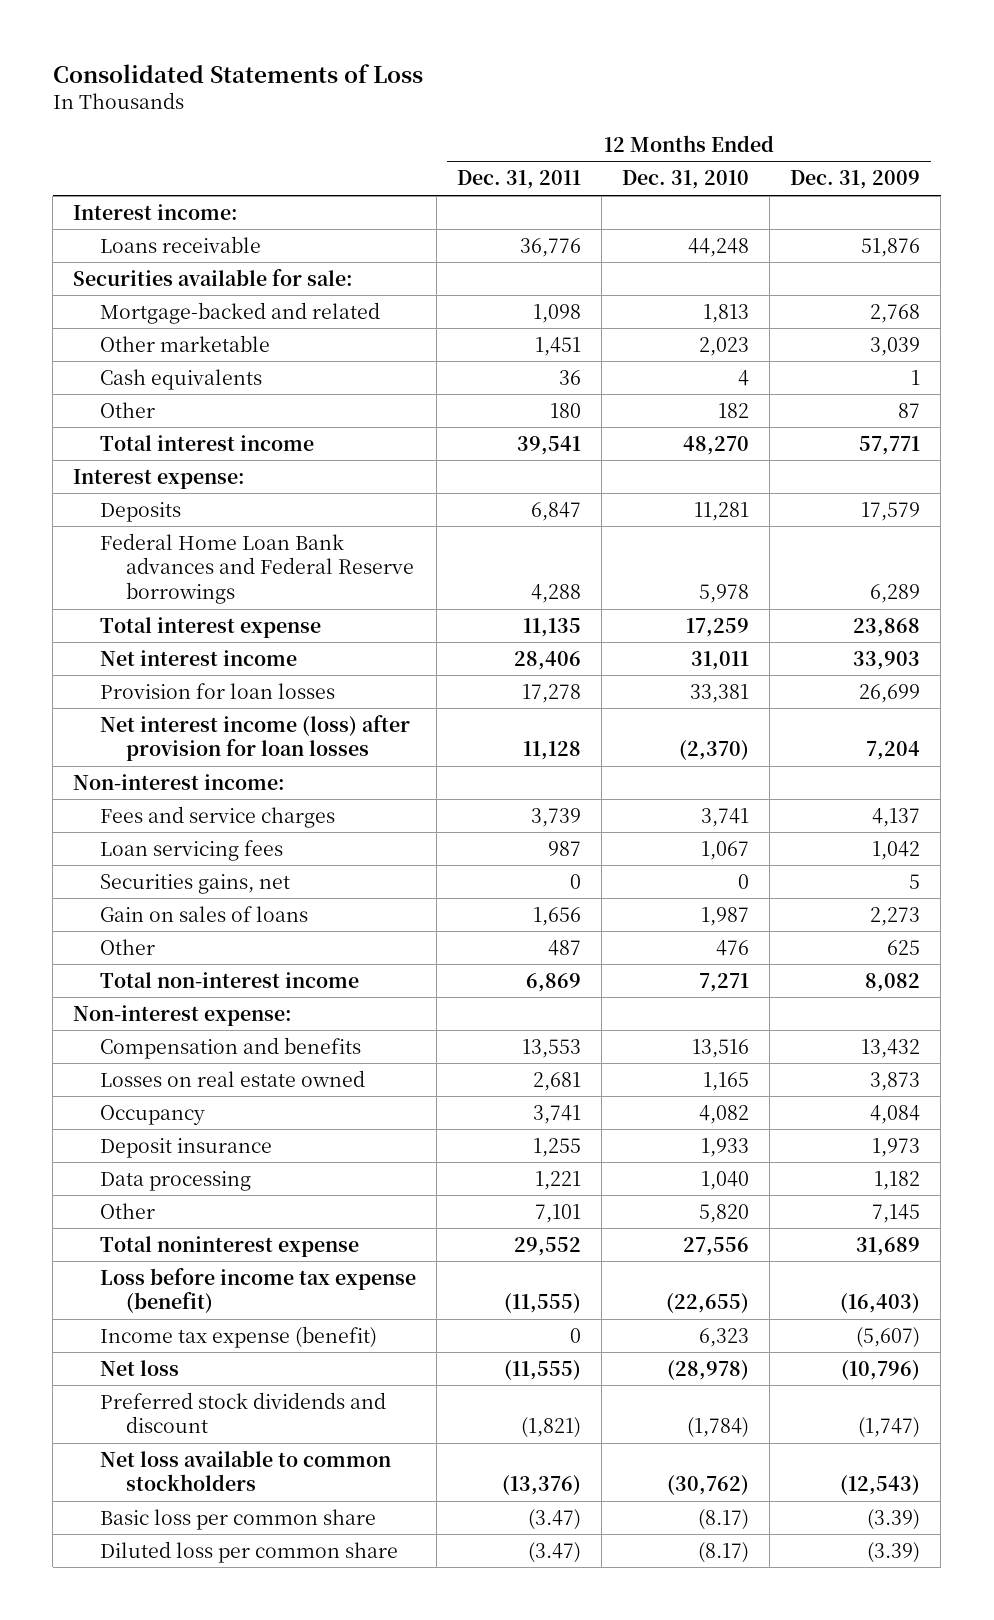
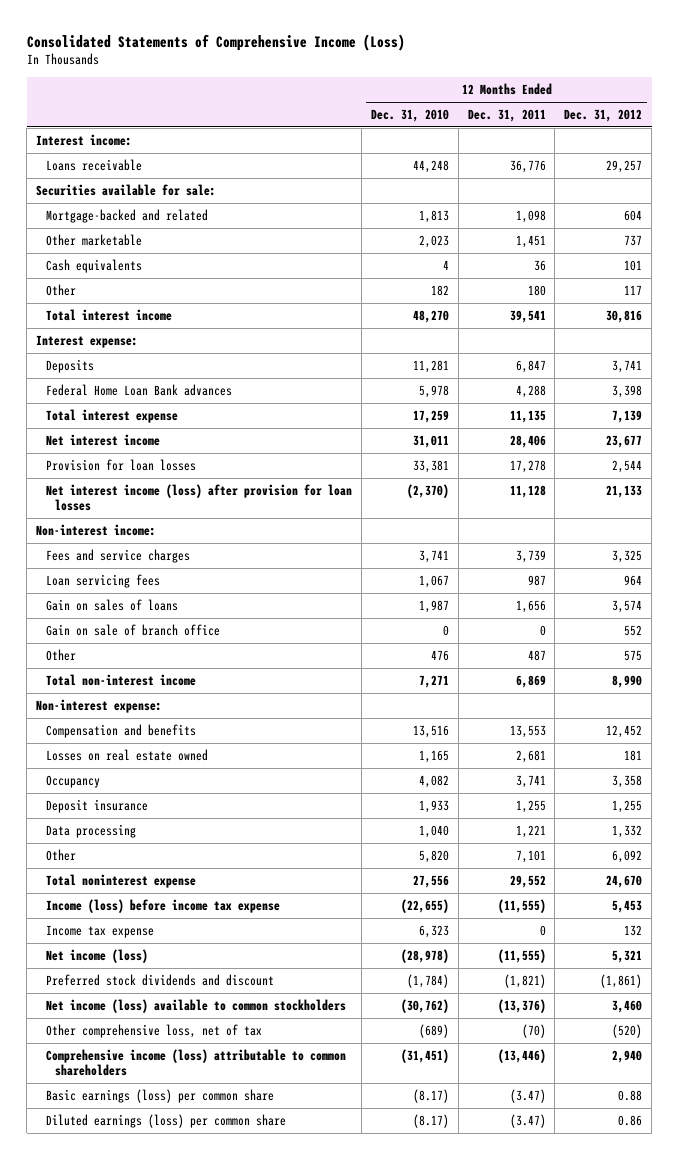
- Consolidated Statements of Loss
+ Consolidated Statements of Comprehensive Income (Loss)
- | 12 Months Ended Dec. 31, 2011 | 12 Months Ended Dec. 31, 2010 | 12 Months Ended Dec. 31, 2009
+ | 12 Months Ended Dec. 31, 2010 | 12 Months Ended Dec. 31, 2011 | 12 Months Ended Dec. 31, 2012
- Federal Home Loan Bank advances and Federal Reserve borrowings | 4,288 | 5,978 | 6,289
+ Federal Home Loan Bank advances | 5,978 | 4,288 | 3,398
- Securities gains, net | 0 | 0 | 5
+ Gain on sale of branch office | 0 | 0 | 552
- Loss before income tax expense (benefit) | (11,555) | (22,655) | (16,403)
- Income tax expense (benefit) | 0 | 6,323 | (5,607)
- Net loss | (11,555) | (28,978) | (10,796)
+ Income (loss) before income tax expense | (22,655) | (11,555) | 5,453
+ Income tax expense | 6,323 | 0 | 132
+ Net income (loss) | (28,978) | (11,555) | 5,321
- Net loss available to common stockholders | (13,376) | (30,762) | (12,543)
- Basic loss per common share | (3.47) | (8.17) | (3.39)
- Diluted loss per common share | (3.47) | (8.17) | (3.39)
+ Net income (loss) available to common stockholders | (30,762) | (13,376) | 3,460
+ Other comprehensive loss, net of tax | (689) | (70) | (520)
+ Comprehensive income (loss) attributable to common shareholders | (31,451) | (13,446) | 2,940
+ Basic earnings (loss) per common share | (8.17) | (3.47) | 0.88
+ Diluted earnings (loss) per common share | (8.17) | (3.47) | 0.86

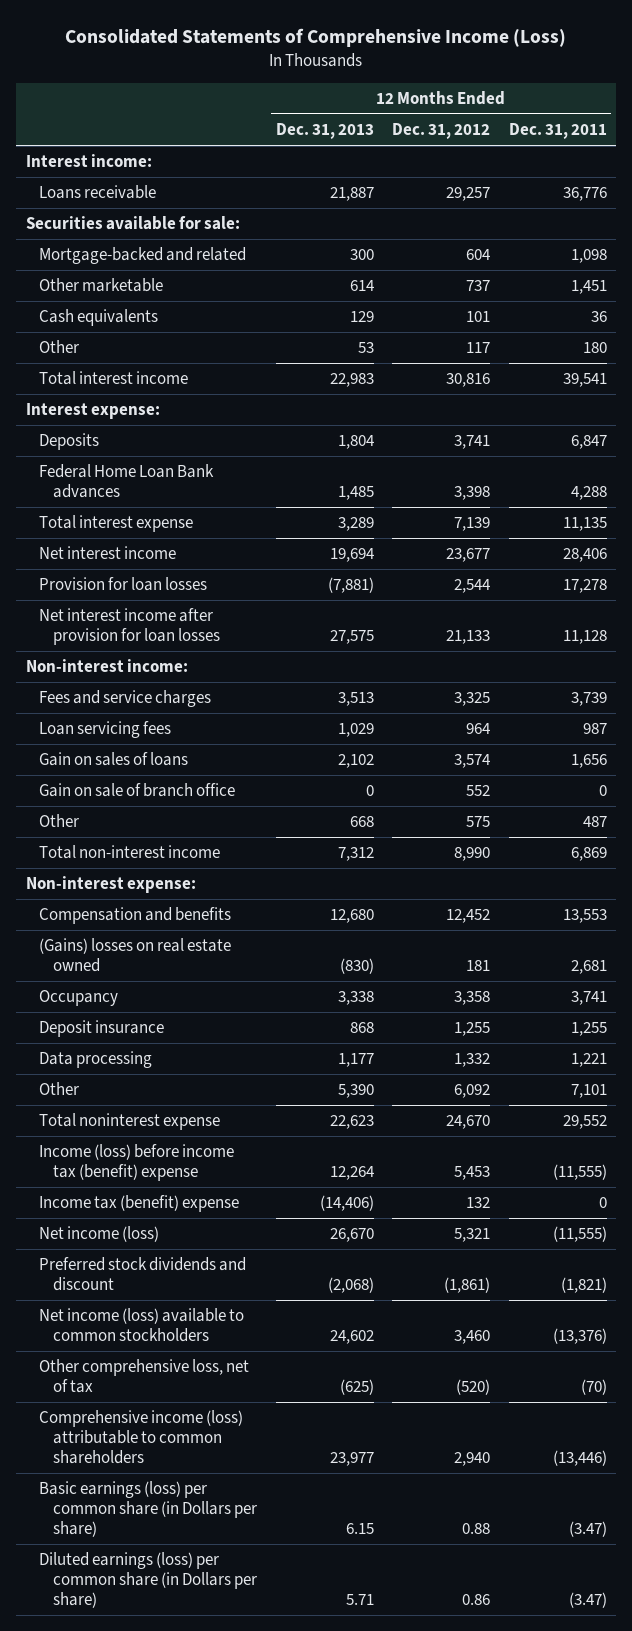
- | 12 Months Ended Dec. 31, 2010 | 12 Months Ended Dec. 31, 2011 | 12 Months Ended Dec. 31, 2012
+ | 12 Months Ended Dec. 31, 2013 | 12 Months Ended Dec. 31, 2012 | 12 Months Ended Dec. 31, 2011
- Net interest income (loss) after provision for loan losses | (2,370) | 11,128 | 21,133
+ Net interest income after provision for loan losses | 27,575 | 21,133 | 11,128
- Losses on real estate owned | 1,165 | 2,681 | 181
+ (Gains) losses on real estate owned | (830) | 181 | 2,681
- Income (loss) before income tax expense | (22,655) | (11,555) | 5,453
- Income tax expense | 6,323 | 0 | 132
+ Income (loss) before income tax (benefit) expense | 12,264 | 5,453 | (11,555)
+ Income tax (benefit) expense | (14,406) | 132 | 0
- Basic earnings (loss) per common share | (8.17) | (3.47) | 0.88
- Diluted earnings (loss) per common share | (8.17) | (3.47) | 0.86
+ Basic earnings (loss) per common share (in Dollars per share) | 6.15 | 0.88 | (3.47)
+ Diluted earnings (loss) per common share (in Dollars per share) | 5.71 | 0.86 | (3.47)

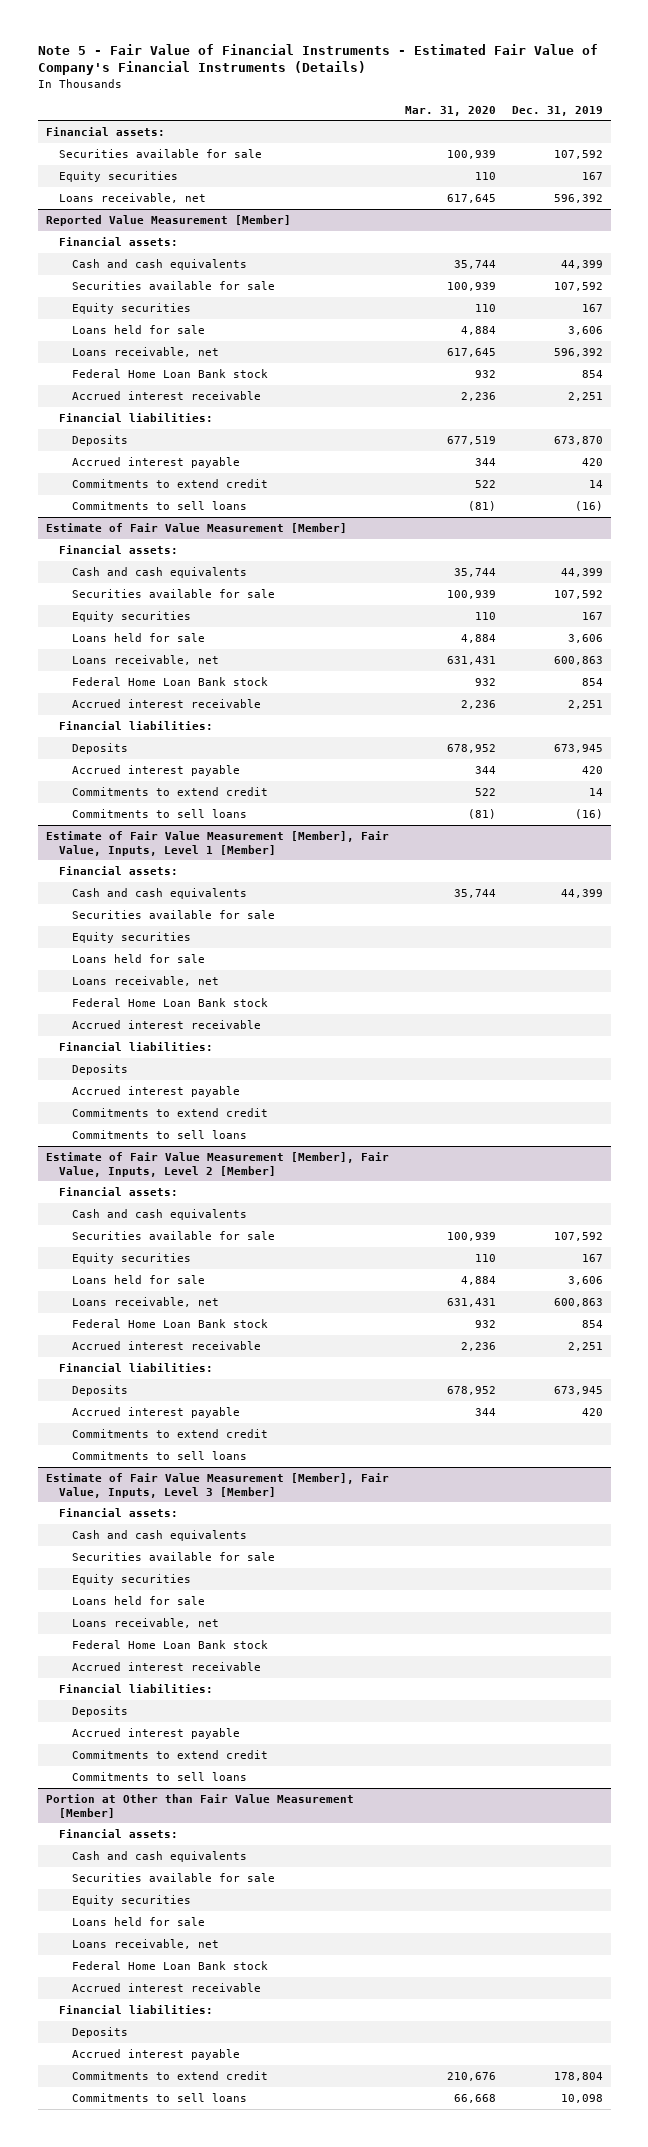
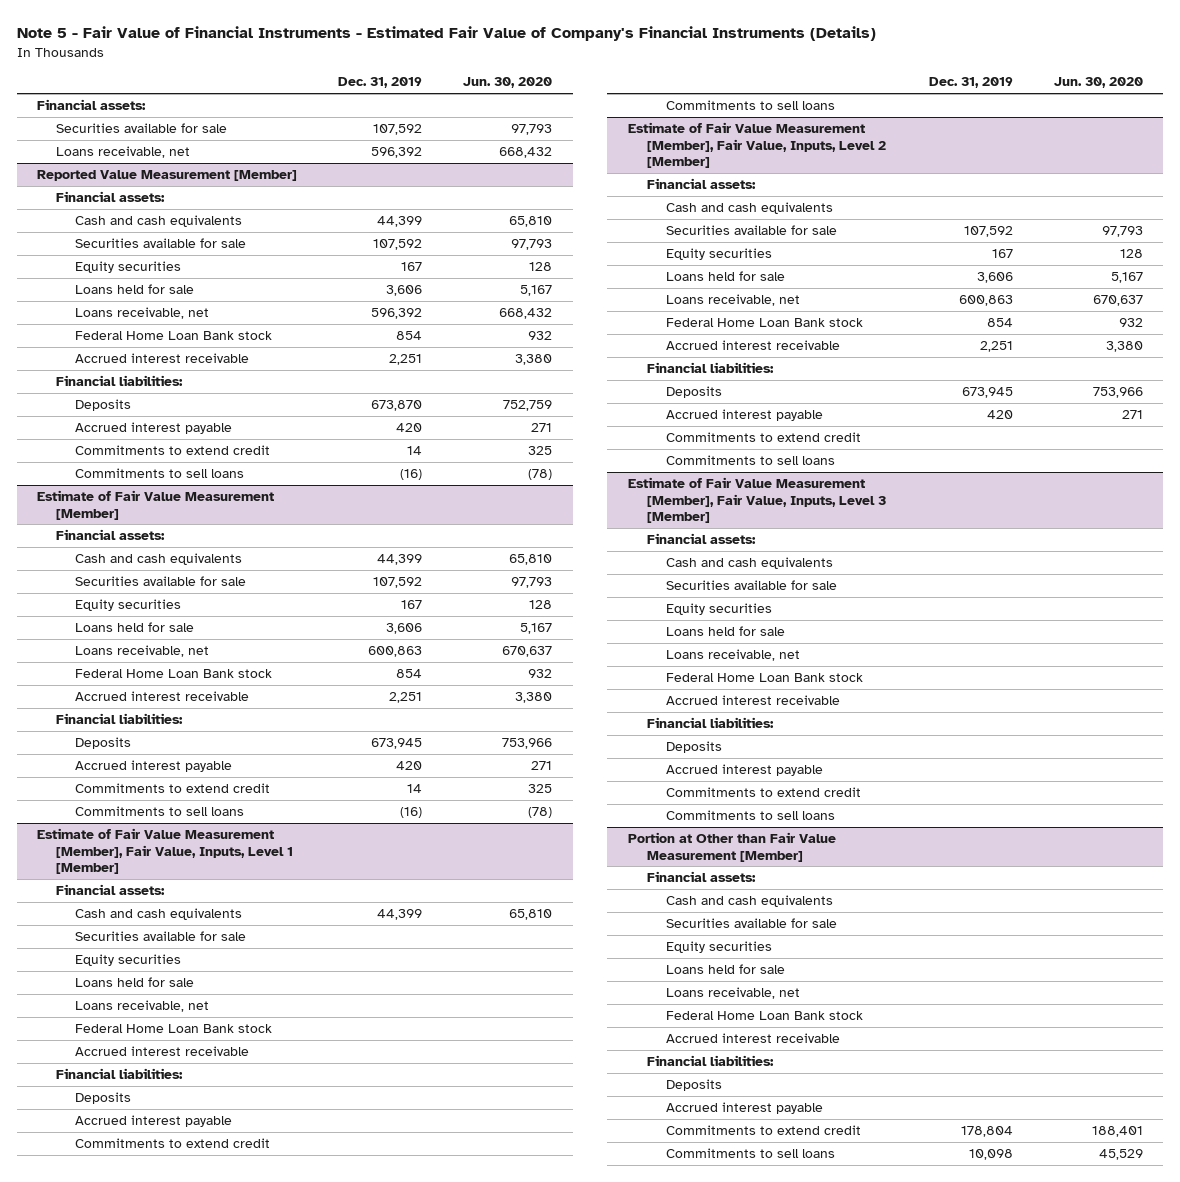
- | Mar. 31, 2020 | Dec. 31, 2019
+ | Dec. 31, 2019 | Jun. 30, 2020
- Equity securities | 110 | 167

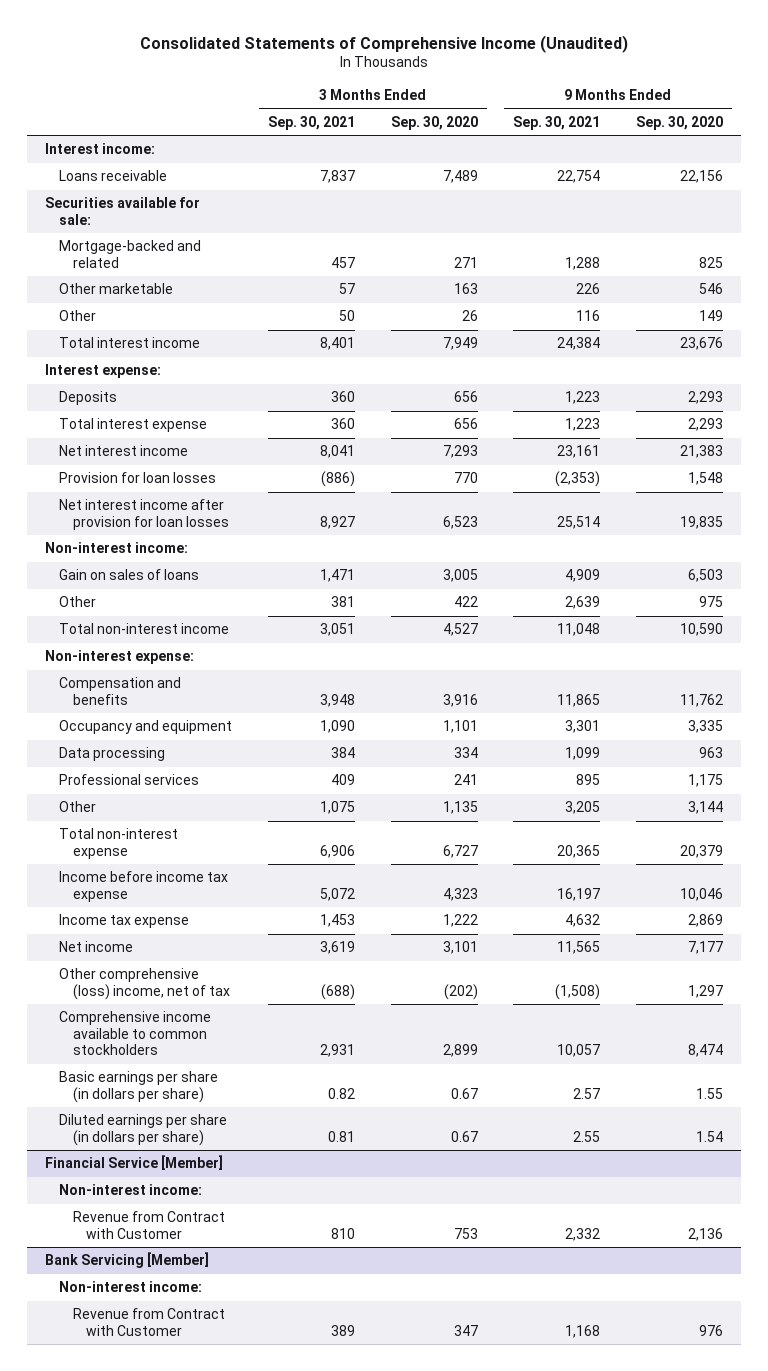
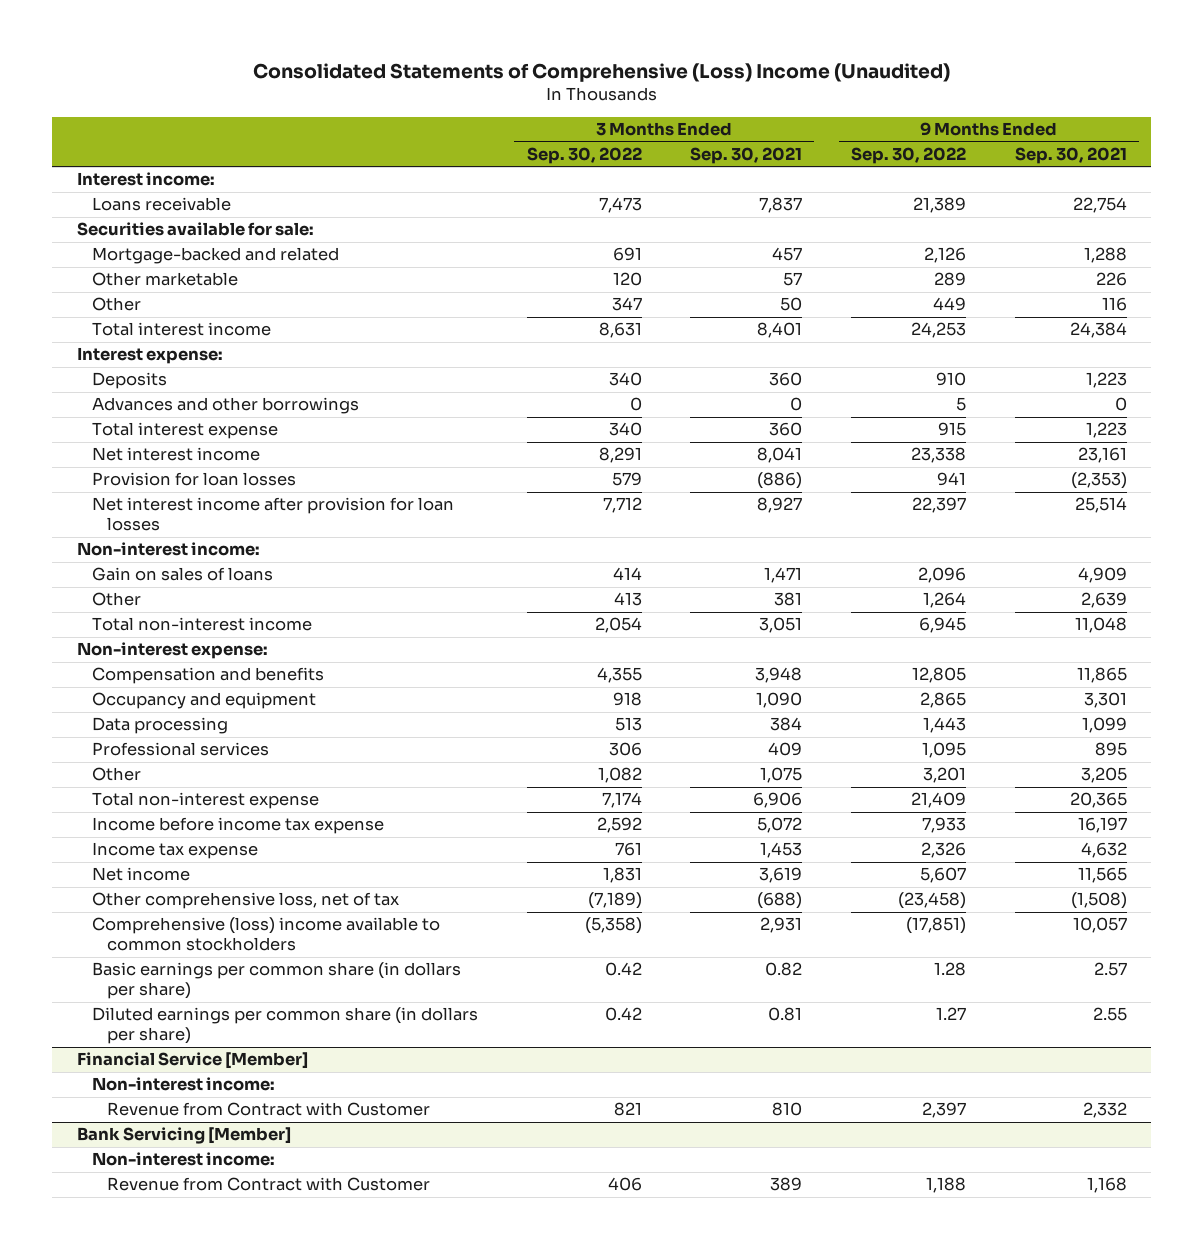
- Consolidated Statements of Comprehensive Income (Unaudited)
+ Consolidated Statements of Comprehensive (Loss) Income (Unaudited)
- | 3 Months Ended Sep. 30, 2021 | 3 Months Ended Sep. 30, 2020 | 9 Months Ended Sep. 30, 2021 | 9 Months Ended Sep. 30, 2020
+ | 3 Months Ended Sep. 30, 2022 | 3 Months Ended Sep. 30, 2021 | 9 Months Ended Sep. 30, 2022 | 9 Months Ended Sep. 30, 2021
+ Advances and other borrowings | 0 | 0 | 5 | 0
- Other comprehensive (loss) income, net of tax | (688) | (202) | (1,508) | 1,297
- Comprehensive income available to common stockholders | 2,931 | 2,899 | 10,057 | 8,474
- Basic earnings per share (in dollars per share) | 0.82 | 0.67 | 2.57 | 1.55
- Diluted earnings per share (in dollars per share) | 0.81 | 0.67 | 2.55 | 1.54
+ Other comprehensive loss, net of tax | (7,189) | (688) | (23,458) | (1,508)
+ Comprehensive (loss) income available to common stockholders | (5,358) | 2,931 | (17,851) | 10,057
+ Basic earnings per common share (in dollars per share) | 0.42 | 0.82 | 1.28 | 2.57
+ Diluted earnings per common share (in dollars per share) | 0.42 | 0.81 | 1.27 | 2.55

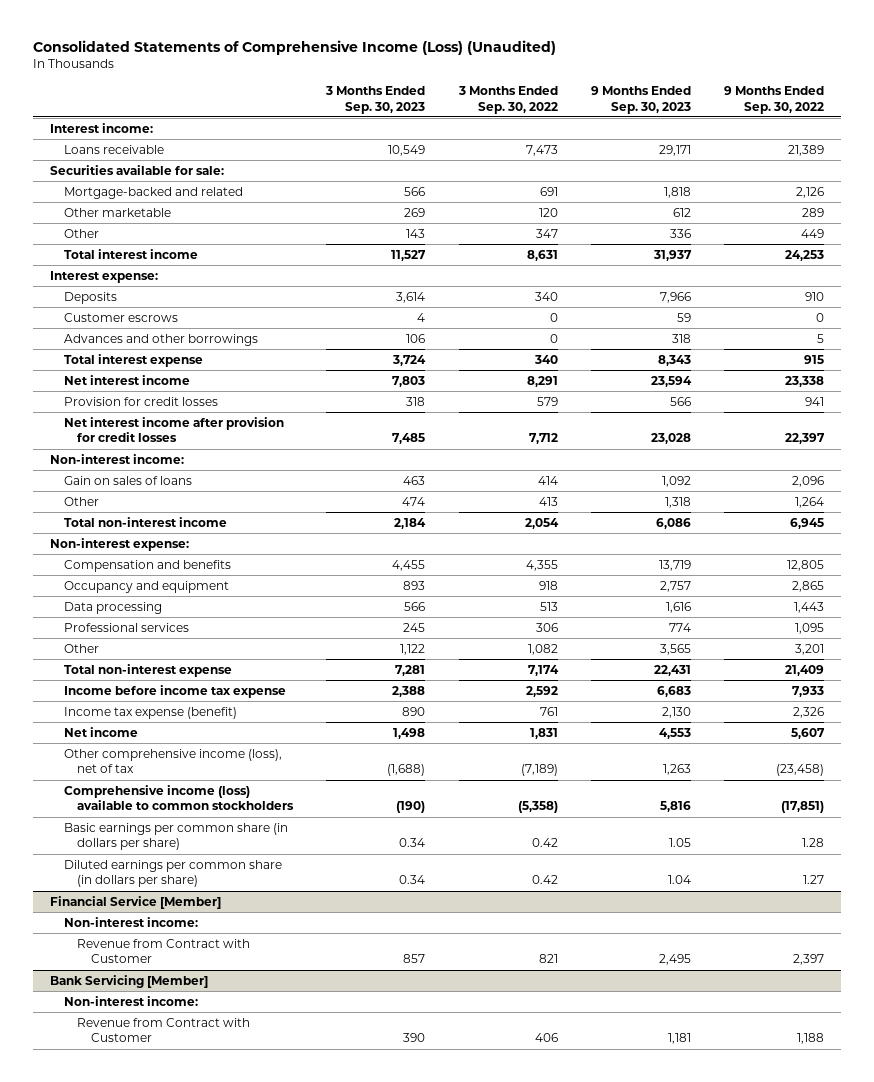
- Consolidated Statements of Comprehensive (Loss) Income (Unaudited)
+ Consolidated Statements of Comprehensive Income (Loss) (Unaudited)
- | 3 Months Ended Sep. 30, 2022 | 3 Months Ended Sep. 30, 2021 | 9 Months Ended Sep. 30, 2022 | 9 Months Ended Sep. 30, 2021
+ | 3 Months Ended Sep. 30, 2023 | 3 Months Ended Sep. 30, 2022 | 9 Months Ended Sep. 30, 2023 | 9 Months Ended Sep. 30, 2022
+ Customer escrows | 4 | 0 | 59 | 0
- Provision for loan losses | 579 | (886) | 941 | (2,353)
- Net interest income after provision for loan losses | 7,712 | 8,927 | 22,397 | 25,514
+ Provision for credit losses | 318 | 579 | 566 | 941
+ Net interest income after provision for credit losses | 7,485 | 7,712 | 23,028 | 22,397
- Income tax expense | 761 | 1,453 | 2,326 | 4,632
+ Income tax expense (benefit) | 890 | 761 | 2,130 | 2,326
- Other comprehensive loss, net of tax | (7,189) | (688) | (23,458) | (1,508)
- Comprehensive (loss) income available to common stockholders | (5,358) | 2,931 | (17,851) | 10,057
+ Other comprehensive income (loss), net of tax | (1,688) | (7,189) | 1,263 | (23,458)
+ Comprehensive income (loss) available to common stockholders | (190) | (5,358) | 5,816 | (17,851)

